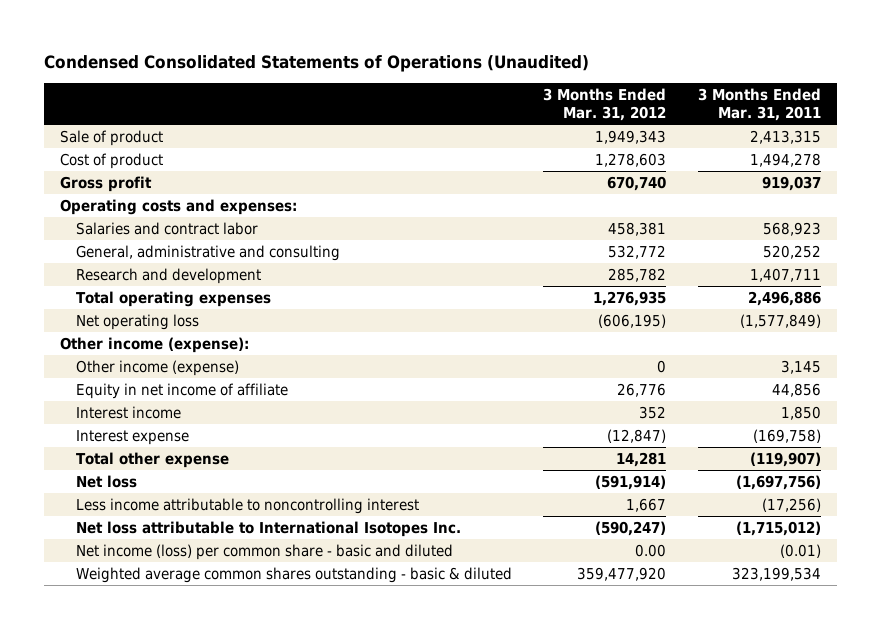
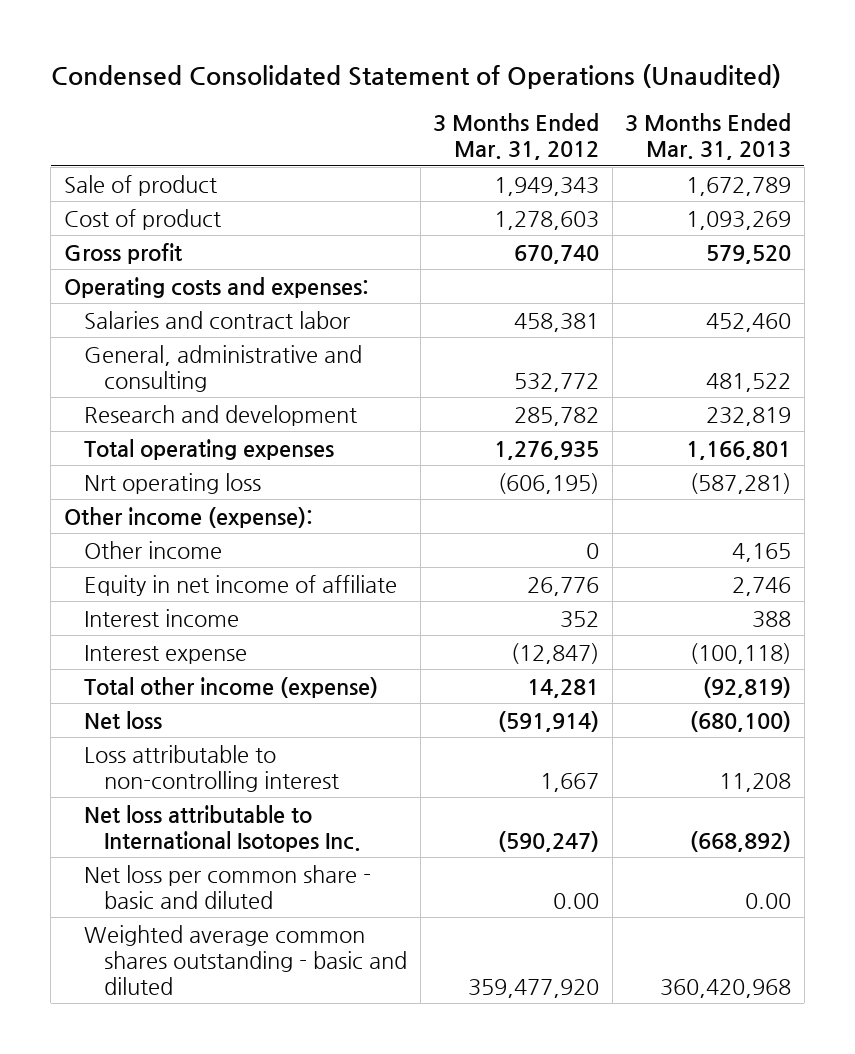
- Condensed Consolidated Statements of Operations (Unaudited)
+ Condensed Consolidated Statement of Operations (Unaudited)
- | 3 Months Ended Mar. 31, 2012 | 3 Months Ended Mar. 31, 2011
+ | 3 Months Ended Mar. 31, 2012 | 3 Months Ended Mar. 31, 2013
- Net operating loss | (606,195) | (1,577,849)
+ Nrt operating loss | (606,195) | (587,281)
- Other income (expense) | 0 | 3,145
+ Other income | 0 | 4,165
- Total other expense | 14,281 | (119,907)
+ Total other income (expense) | 14,281 | (92,819)
- Less income attributable to noncontrolling interest | 1,667 | (17,256)
+ Loss attributable to non-controlling interest | 1,667 | 11,208
- Net income (loss) per common share - basic and diluted | 0.00 | (0.01)
- Weighted average common shares outstanding - basic & diluted | 359,477,920 | 323,199,534
+ Net loss per common share - basic and diluted | 0.00 | 0.00
+ Weighted average common shares outstanding - basic and diluted | 359,477,920 | 360,420,968

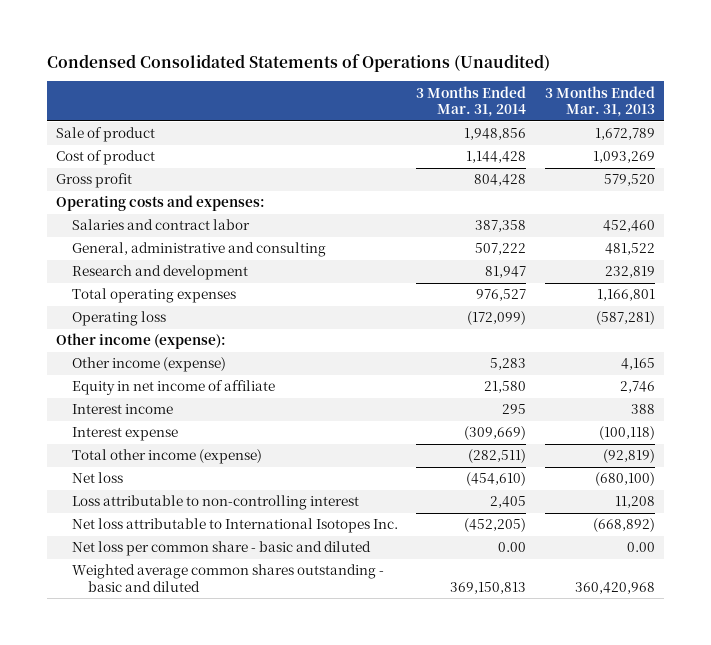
- Condensed Consolidated Statement of Operations (Unaudited)
+ Condensed Consolidated Statements of Operations (Unaudited)
- | 3 Months Ended Mar. 31, 2012 | 3 Months Ended Mar. 31, 2013
+ | 3 Months Ended Mar. 31, 2014 | 3 Months Ended Mar. 31, 2013
- Nrt operating loss | (606,195) | (587,281)
+ Operating loss | (172,099) | (587,281)
- Other income | 0 | 4,165
+ Other income (expense) | 5,283 | 4,165

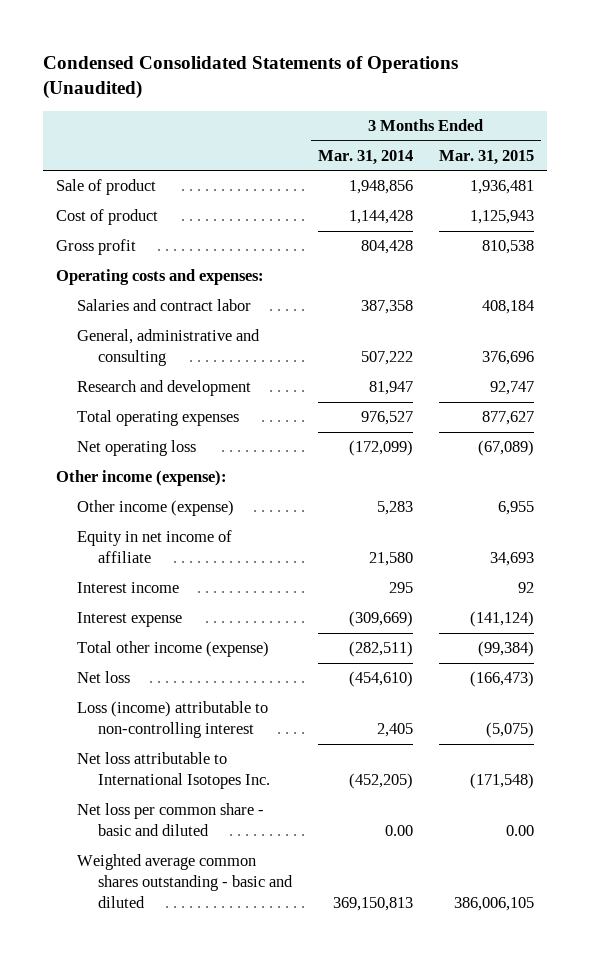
- | 3 Months Ended Mar. 31, 2014 | 3 Months Ended Mar. 31, 2013
+ | 3 Months Ended Mar. 31, 2014 | 3 Months Ended Mar. 31, 2015
- Operating loss | (172,099) | (587,281)
+ Net operating loss | (172,099) | (67,089)
- Loss attributable to non-controlling interest | 2,405 | 11,208
+ Loss (income) attributable to non-controlling interest | 2,405 | (5,075)

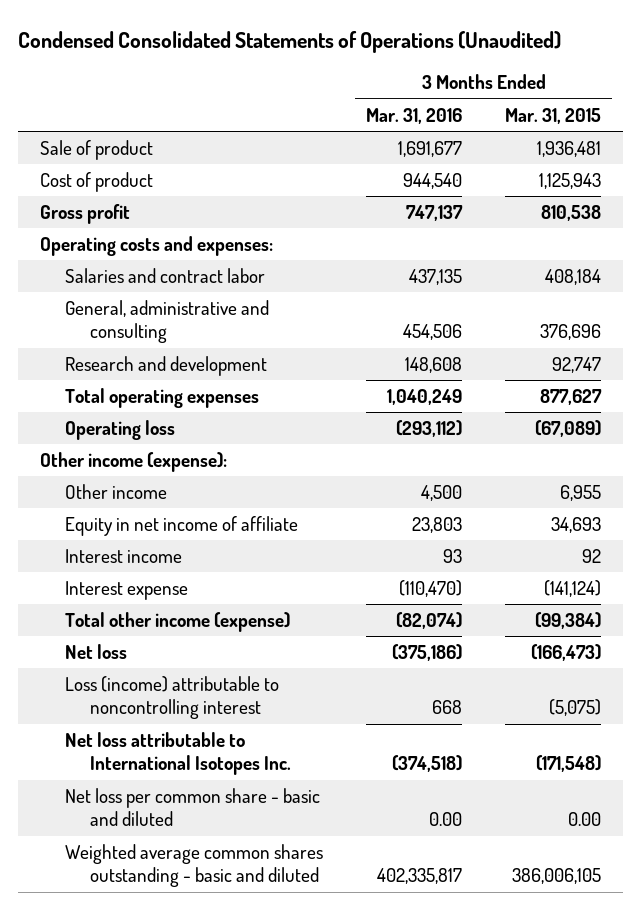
- | 3 Months Ended Mar. 31, 2014 | 3 Months Ended Mar. 31, 2015
+ | 3 Months Ended Mar. 31, 2016 | 3 Months Ended Mar. 31, 2015
- Net operating loss | (172,099) | (67,089)
+ Operating loss | (293,112) | (67,089)
- Other income (expense) | 5,283 | 6,955
+ Other income | 4,500 | 6,955
- Loss (income) attributable to non-controlling interest | 2,405 | (5,075)
+ Loss (income) attributable to noncontrolling interest | 668 | (5,075)

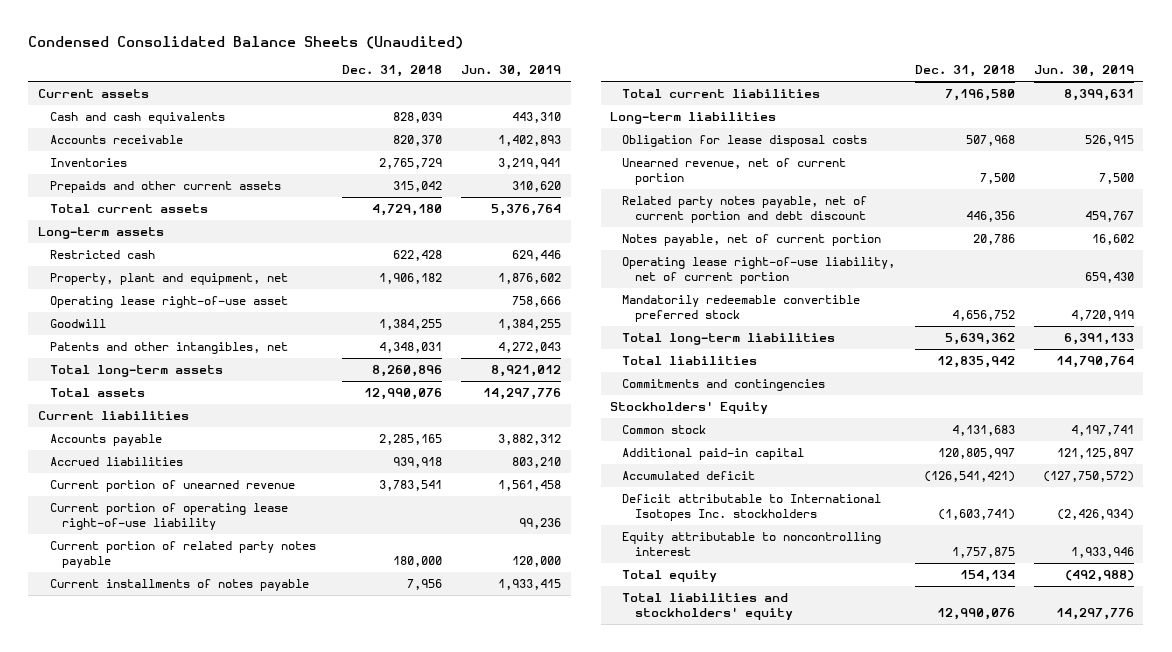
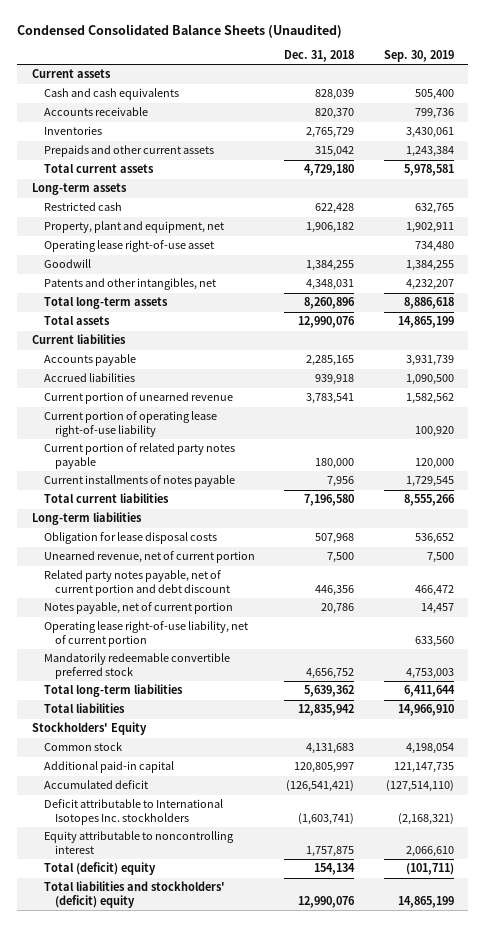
- | Dec. 31, 2018 | Jun. 30, 2019
+ | Dec. 31, 2018 | Sep. 30, 2019
- Commitments and contingencies
- Total equity | 154,134 | (492,988)
- Total liabilities and stockholders' equity | 12,990,076 | 14,297,776
+ Total (deficit) equity | 154,134 | (101,711)
+ Total liabilities and stockholders' (deficit) equity | 12,990,076 | 14,865,199

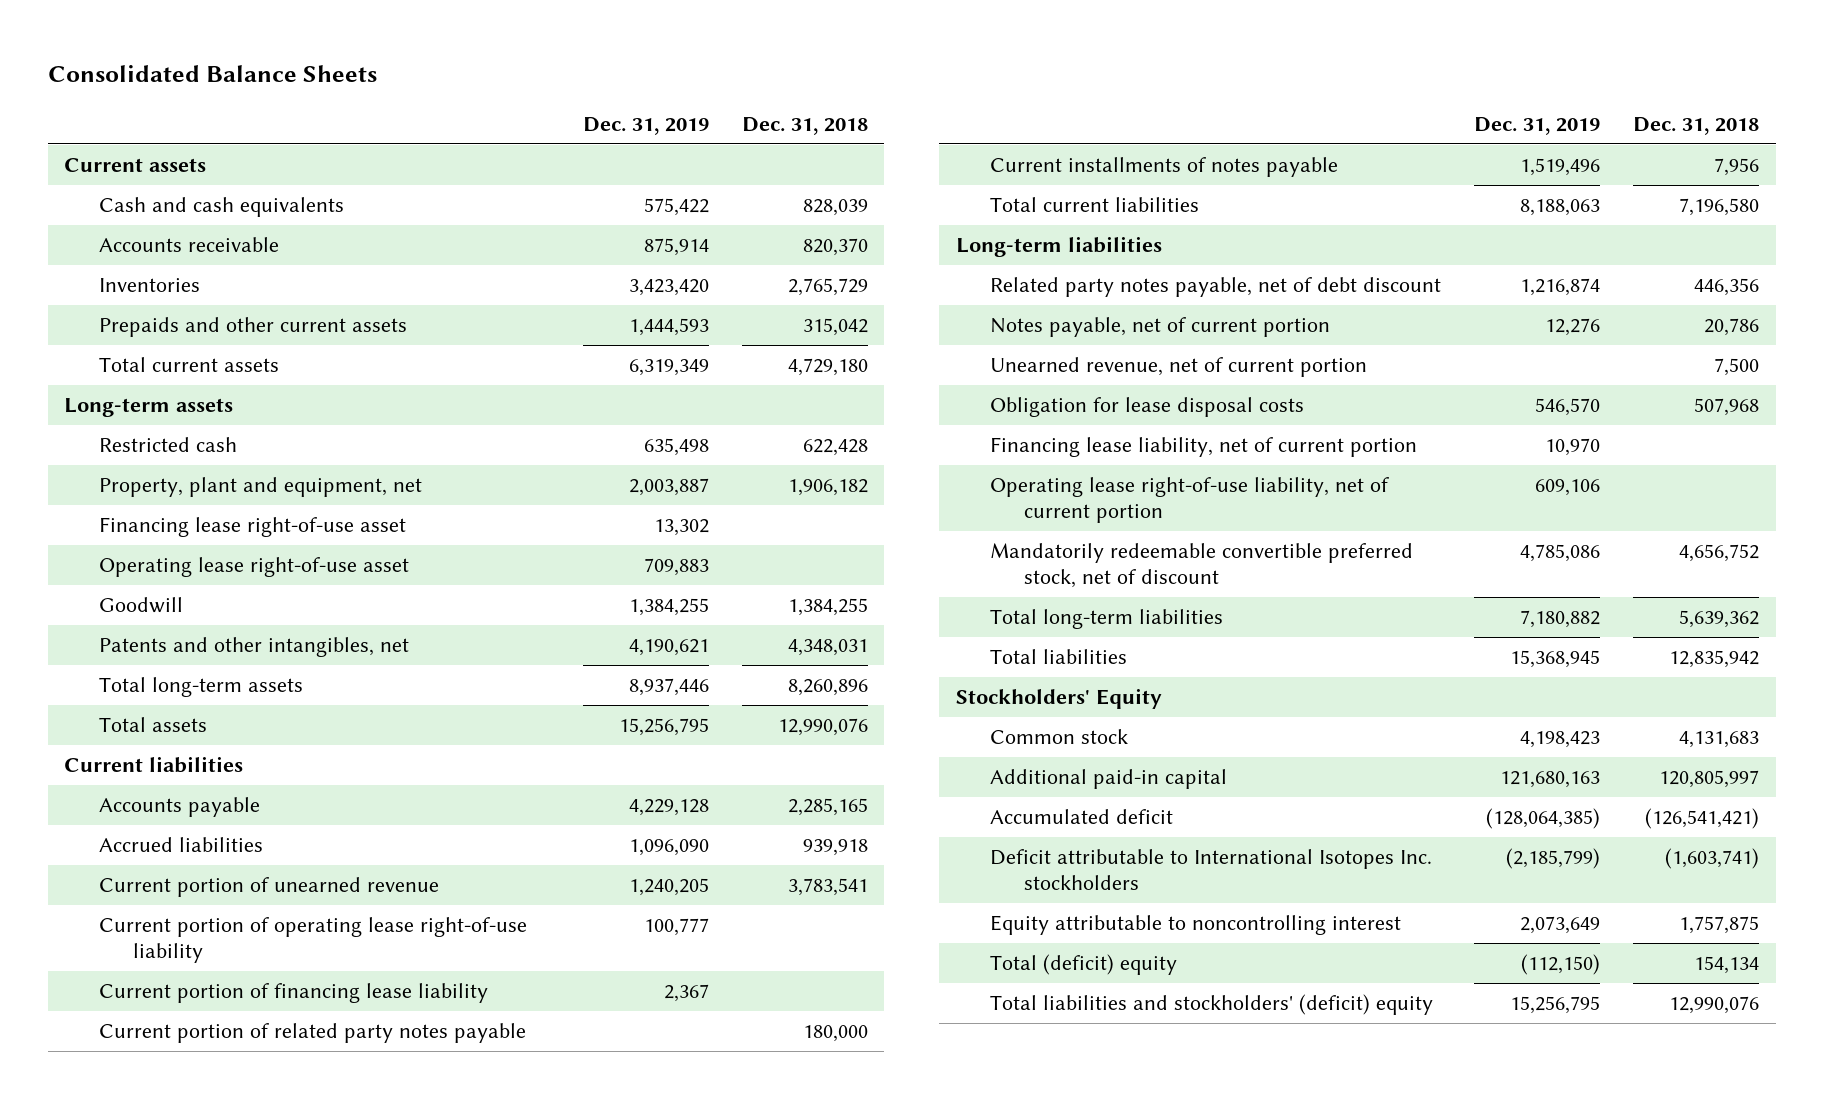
- Condensed Consolidated Balance Sheets (Unaudited)
+ Consolidated Balance Sheets
- | Dec. 31, 2018 | Sep. 30, 2019
+ | Dec. 31, 2019 | Dec. 31, 2018
+ Financing lease right-of-use asset | 13,302 |
+ Current portion of financing lease liability | 2,367 |
- Related party notes payable, net of current portion and debt discount | 446,356 | 466,472
+ Related party notes payable, net of debt discount | 1,216,874 | 446,356
moved down: Unearned revenue, net of current portion | | 7,500
moved down: Obligation for lease disposal costs | 546,570 | 507,968
+ Financing lease liability, net of current portion | 10,970 |
- Mandatorily redeemable convertible preferred stock | 4,656,752 | 4,753,003
+ Mandatorily redeemable convertible preferred stock, net of discount | 4,785,086 | 4,656,752

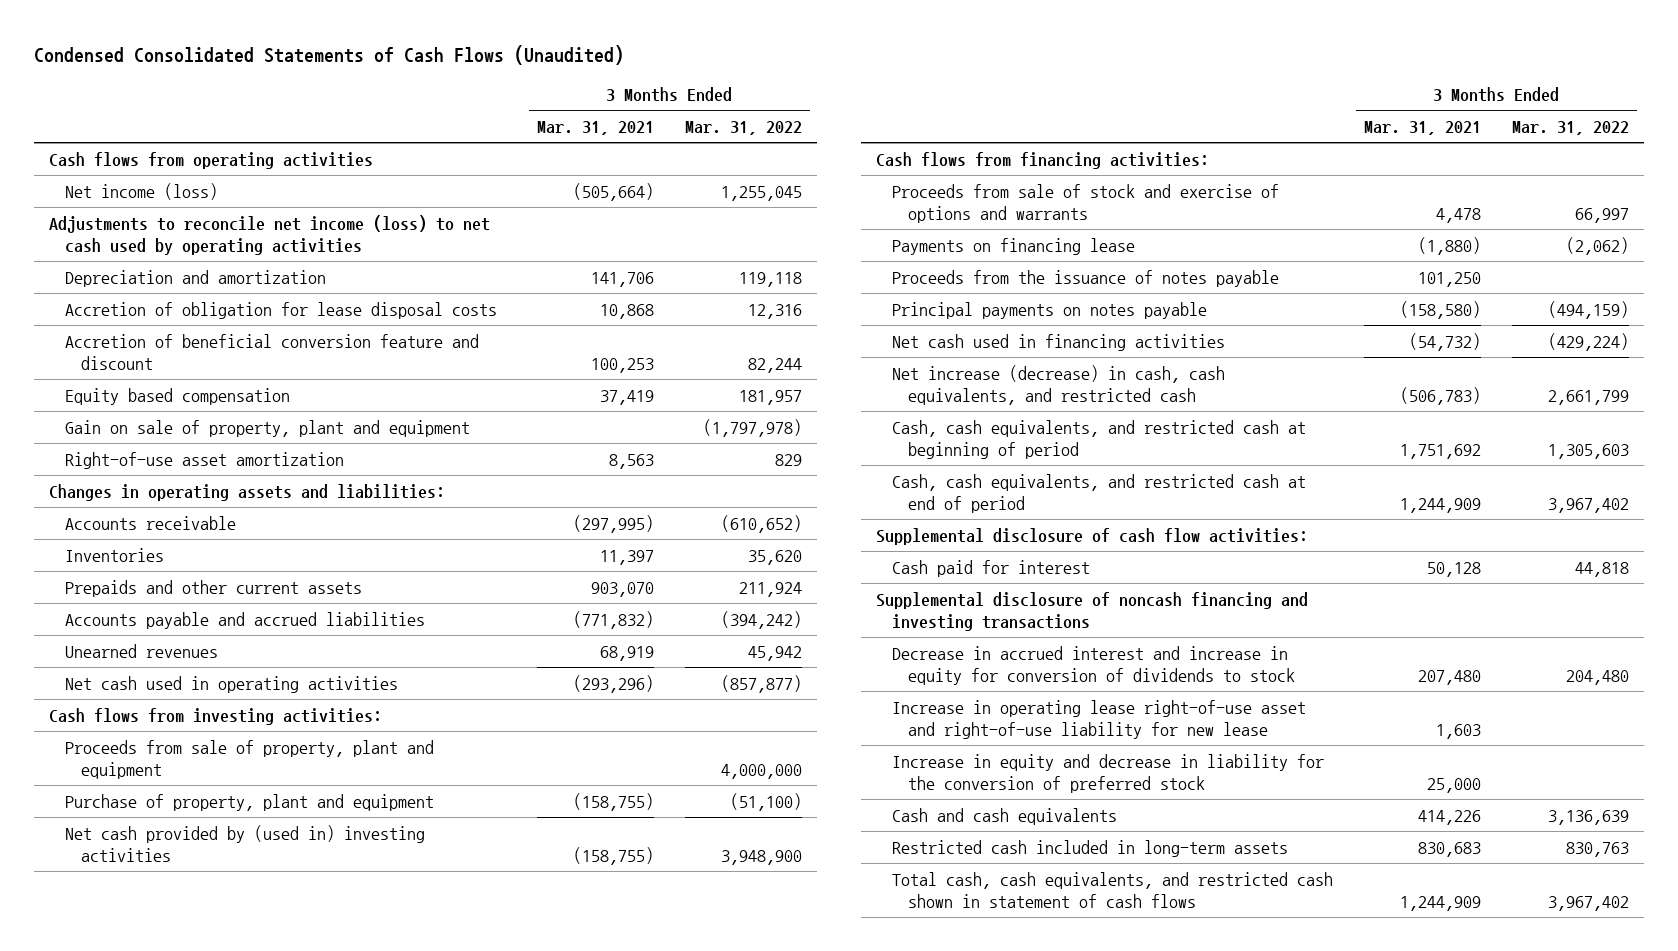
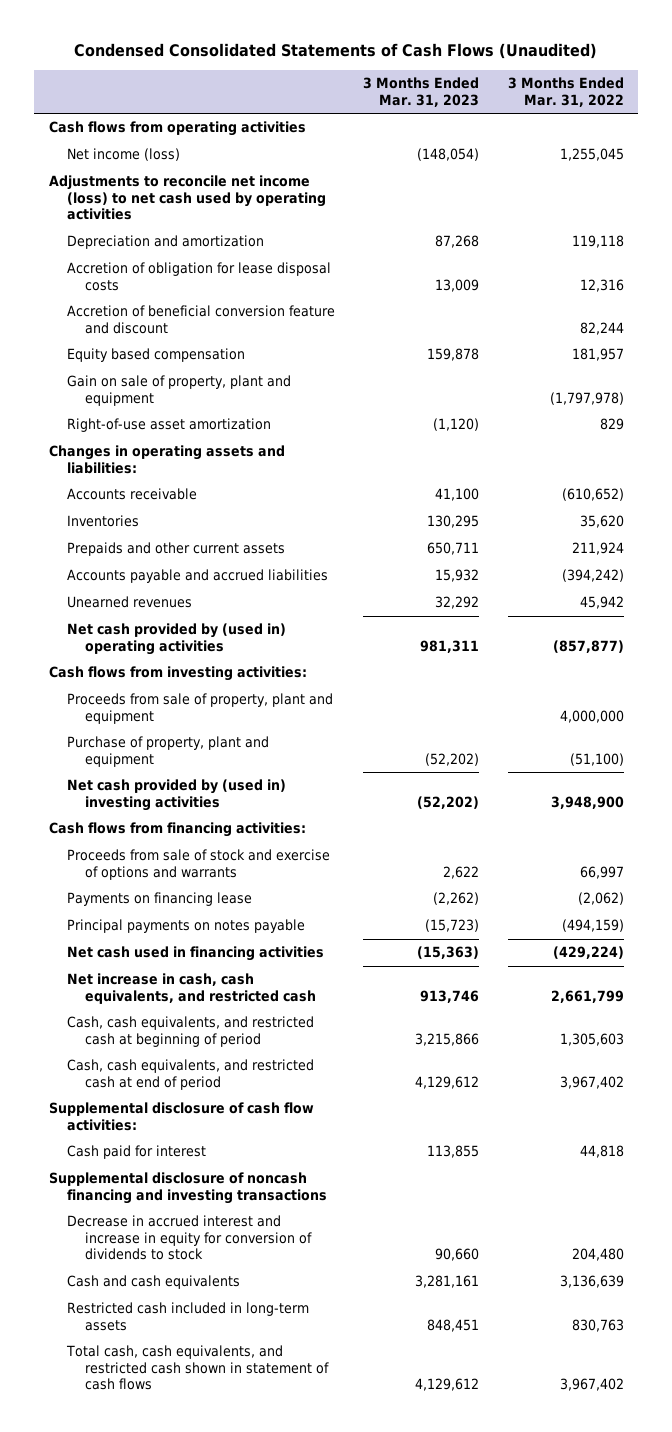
- | 3 Months Ended Mar. 31, 2021 | 3 Months Ended Mar. 31, 2022
+ | 3 Months Ended Mar. 31, 2023 | 3 Months Ended Mar. 31, 2022
- Net cash used in operating activities | (293,296) | (857,877)
+ Net cash provided by (used in) operating activities | 981,311 | (857,877)
- Proceeds from the issuance of notes payable | 101,250 |
- Net increase (decrease) in cash, cash equivalents, and restricted cash | (506,783) | 2,661,799
+ Net increase in cash, cash equivalents, and restricted cash | 913,746 | 2,661,799
- Increase in operating lease right-of-use asset and right-of-use liability for new lease | 1,603 |
- Increase in equity and decrease in liability for the conversion of preferred stock | 25,000 |

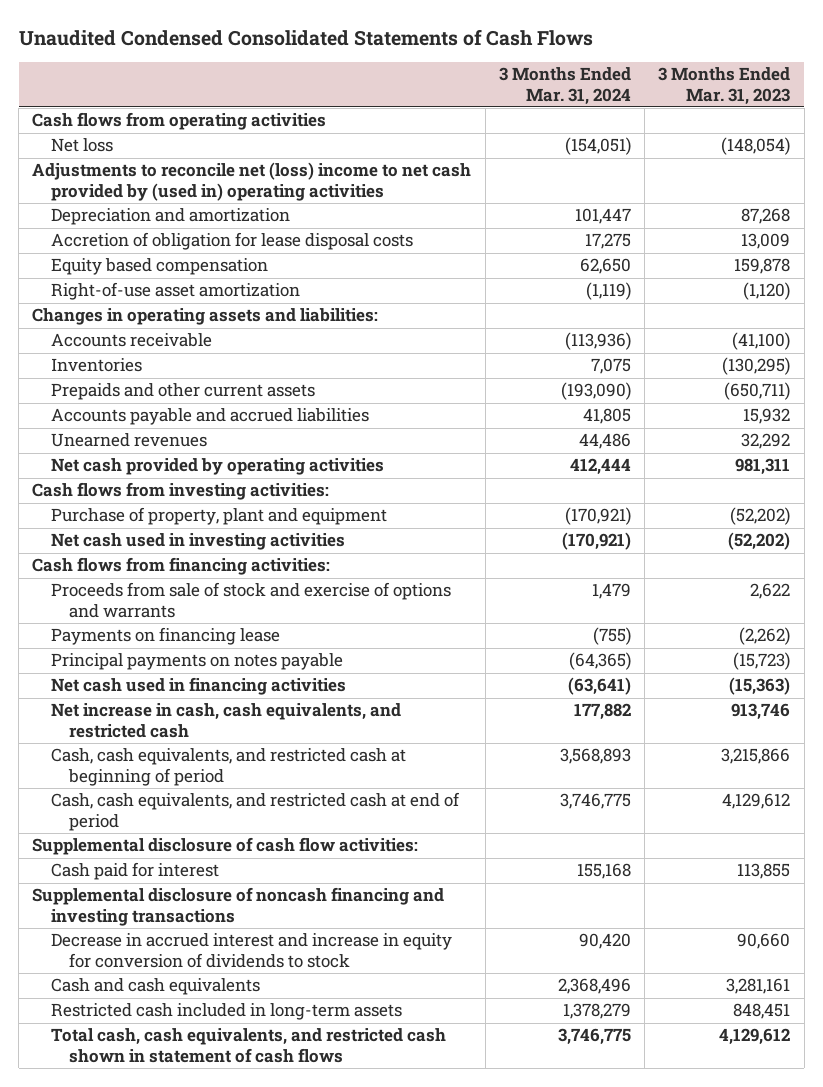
- Condensed Consolidated Statements of Cash Flows (Unaudited)
+ Unaudited Condensed Consolidated Statements of Cash Flows
- | 3 Months Ended Mar. 31, 2023 | 3 Months Ended Mar. 31, 2022
+ | 3 Months Ended Mar. 31, 2024 | 3 Months Ended Mar. 31, 2023
- Net income (loss) | (148,054) | 1,255,045
- Adjustments to reconcile net income (loss) to net cash used by operating activities
+ Net loss | (154,051) | (148,054)
+ Adjustments to reconcile net (loss) income to net cash provided by (used in) operating activities
- Accretion of beneficial conversion feature and discount | | 82,244
- Gain on sale of property, plant and equipment | | (1,797,978)
- Accounts receivable | 41,100 | (610,652)
- Inventories | 130,295 | 35,620
- Prepaids and other current assets | 650,711 | 211,924
+ Accounts receivable | (113,936) | (41,100)
+ Inventories | 7,075 | (130,295)
+ Prepaids and other current assets | (193,090) | (650,711)
- Net cash provided by (used in) operating activities | 981,311 | (857,877)
+ Net cash provided by operating activities | 412,444 | 981,311
- Proceeds from sale of property, plant and equipment | | 4,000,000
- Net cash provided by (used in) investing activities | (52,202) | 3,948,900
+ Net cash used in investing activities | (170,921) | (52,202)

